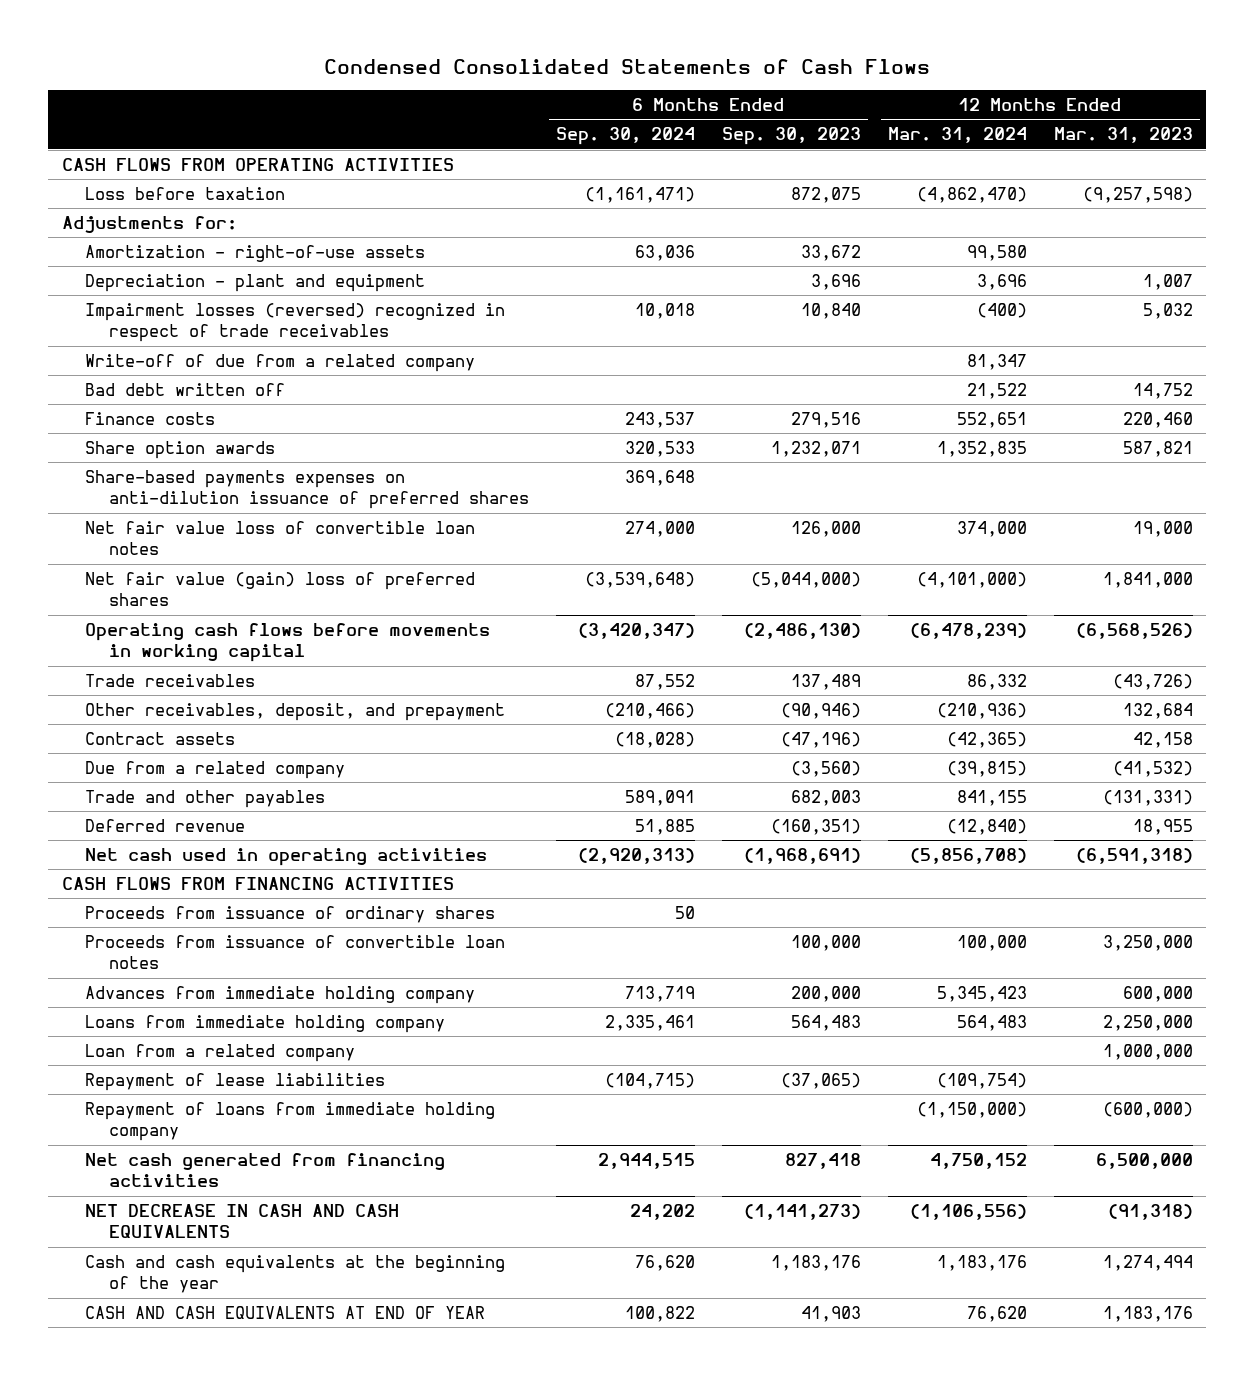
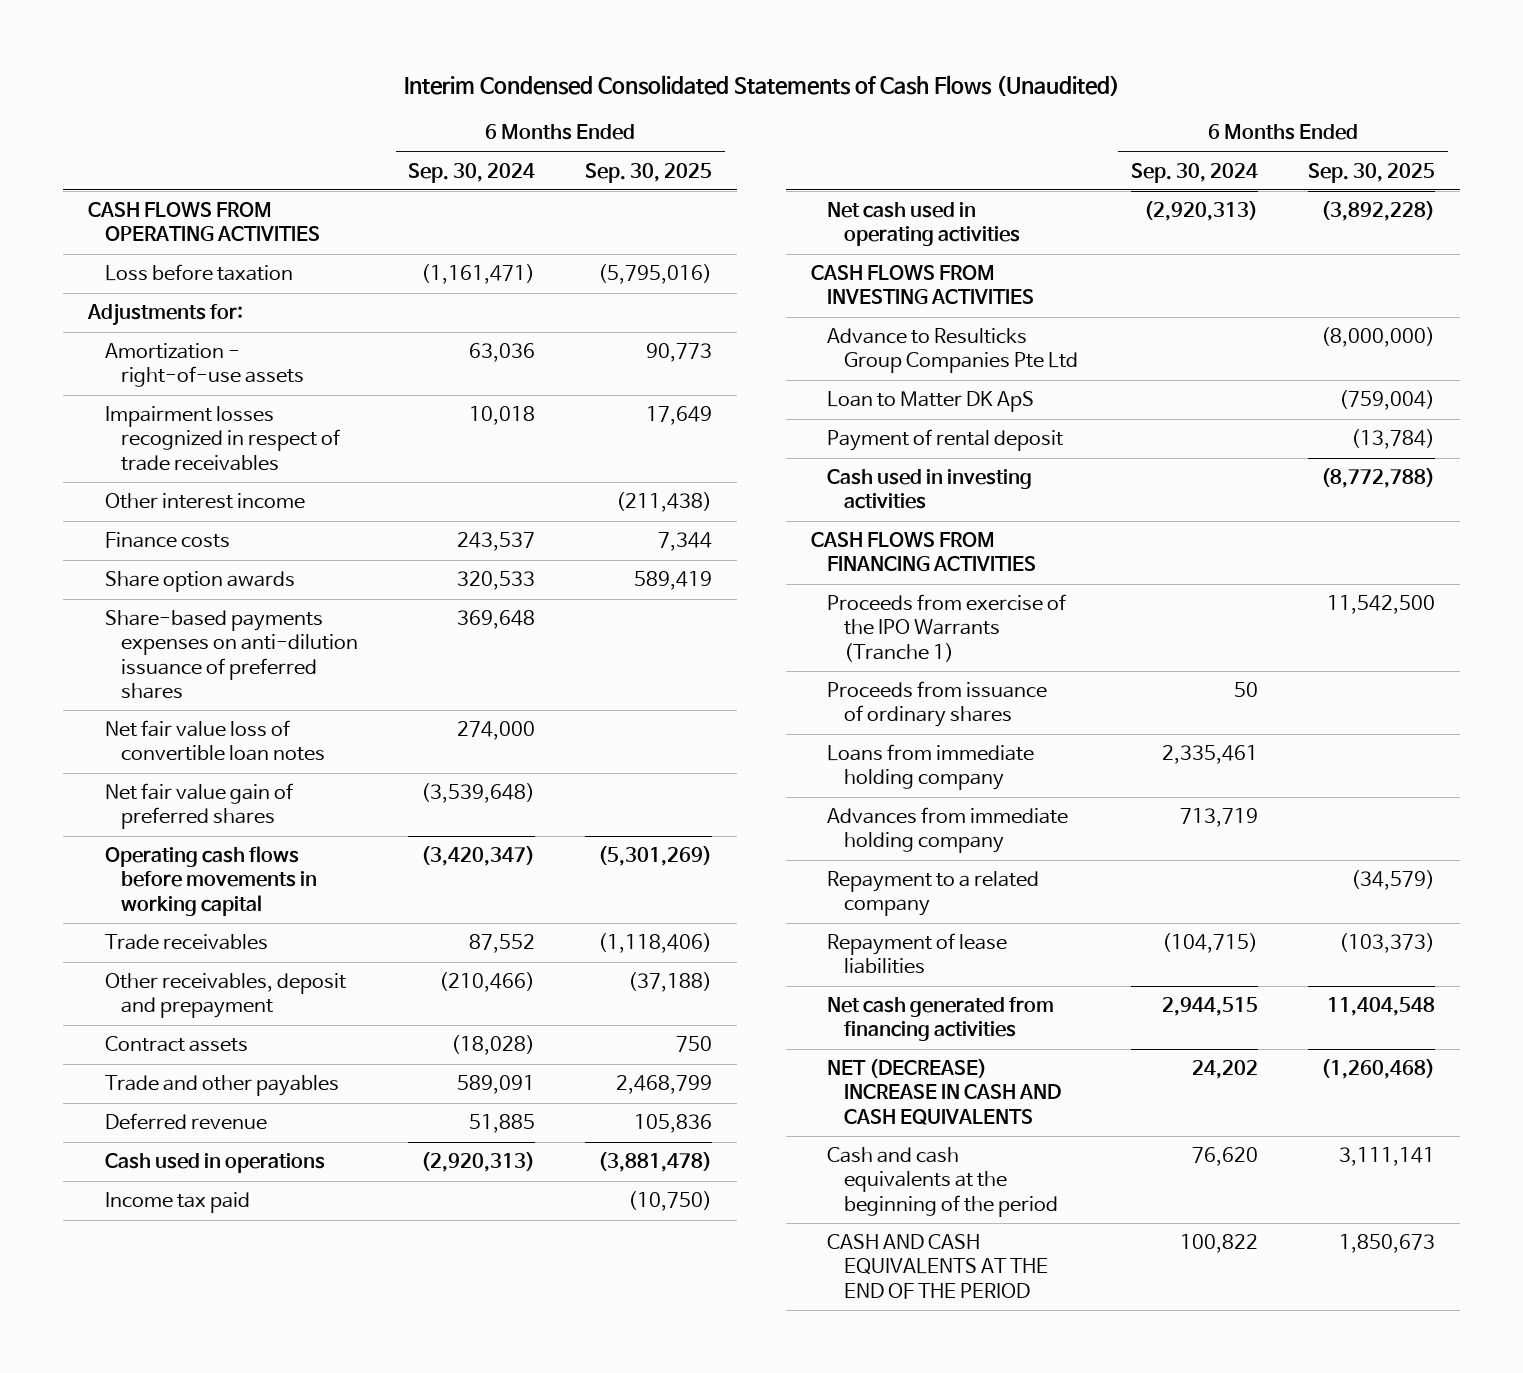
- Condensed Consolidated Statements of Cash Flows
+ Interim Condensed Consolidated Statements of Cash Flows (Unaudited)
- | 6 Months Ended Sep. 30, 2024 | 6 Months Ended Sep. 30, 2023 | 12 Months Ended Mar. 31, 2024 | 12 Months Ended Mar. 31, 2023
+ | 6 Months Ended Sep. 30, 2024 | 6 Months Ended Sep. 30, 2025
- Depreciation - plant and equipment | | 3,696 | 3,696 | 1,007
- Impairment losses (reversed) recognized in respect of trade receivables | 10,018 | 10,840 | (400) | 5,032
- Write-off of due from a related company | | | 81,347 |
- Bad debt written off | | | 21,522 | 14,752
+ Impairment losses recognized in respect of trade receivables | 10,018 | 17,649
+ Other interest income | | (211,438)
- Net fair value (gain) loss of preferred shares | (3,539,648) | (5,044,000) | (4,101,000) | 1,841,000
+ Net fair value gain of preferred shares | (3,539,648) |
- Other receivables, deposit, and prepayment | (210,466) | (90,946) | (210,936) | 132,684
+ Other receivables, deposit and prepayment | (210,466) | (37,188)
- Due from a related company | | (3,560) | (39,815) | (41,532)
+ Cash used in operations | (2,920,313) | (3,881,478)
+ Income tax paid | | (10,750)
+ CASH FLOWS FROM INVESTING ACTIVITIES
+ Advance to Resulticks Group Companies Pte Ltd | | (8,000,000)
+ Loan to Matter DK ApS | | (759,004)
+ Payment of rental deposit | | (13,784)
+ Cash used in investing activities | | (8,772,788)
+ Proceeds from exercise of the IPO Warrants (Tranche 1) | | 11,542,500
- Proceeds from issuance of convertible loan notes | | 100,000 | 100,000 | 3,250,000
- Loan from a related company | | | | 1,000,000
moved down: Advances from immediate holding company | 713,719 |
+ Repayment to a related company | | (34,579)
- Repayment of loans from immediate holding company | | | (1,150,000) | (600,000)
- NET DECREASE IN CASH AND CASH EQUIVALENTS | 24,202 | (1,141,273) | (1,106,556) | (91,318)
- Cash and cash equivalents at the beginning of the year | 76,620 | 1,183,176 | 1,183,176 | 1,274,494
- CASH AND CASH EQUIVALENTS AT END OF YEAR | 100,822 | 41,903 | 76,620 | 1,183,176
+ NET (DECREASE) INCREASE IN CASH AND CASH EQUIVALENTS | 24,202 | (1,260,468)
+ Cash and cash equivalents at the beginning of the period | 76,620 | 3,111,141
+ CASH AND CASH EQUIVALENTS AT THE END OF THE PERIOD | 100,822 | 1,850,673

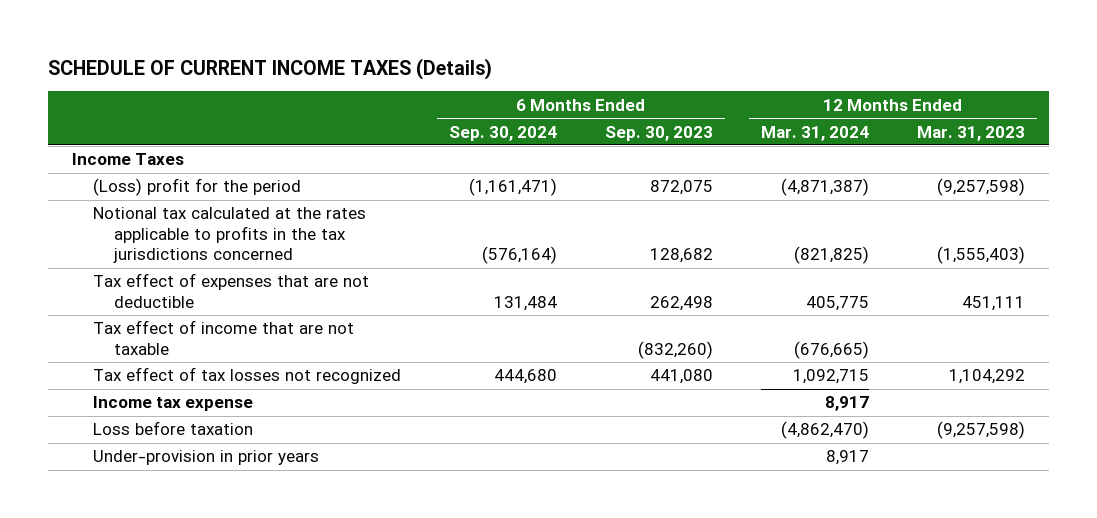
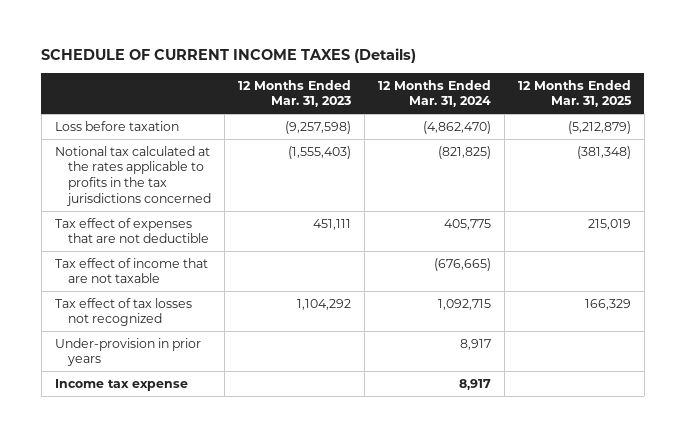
- | 6 Months Ended Sep. 30, 2024 | 6 Months Ended Sep. 30, 2023 | 12 Months Ended Mar. 31, 2024 | 12 Months Ended Mar. 31, 2023
+ | 12 Months Ended Mar. 31, 2023 | 12 Months Ended Mar. 31, 2024 | 12 Months Ended Mar. 31, 2025
- Income Taxes
- (Loss) profit for the period | (1,161,471) | 872,075 | (4,871,387) | (9,257,598)
moved up: Loss before taxation | (9,257,598) | (4,862,470) | (5,212,879)
moved down: Income tax expense | | 8,917 |

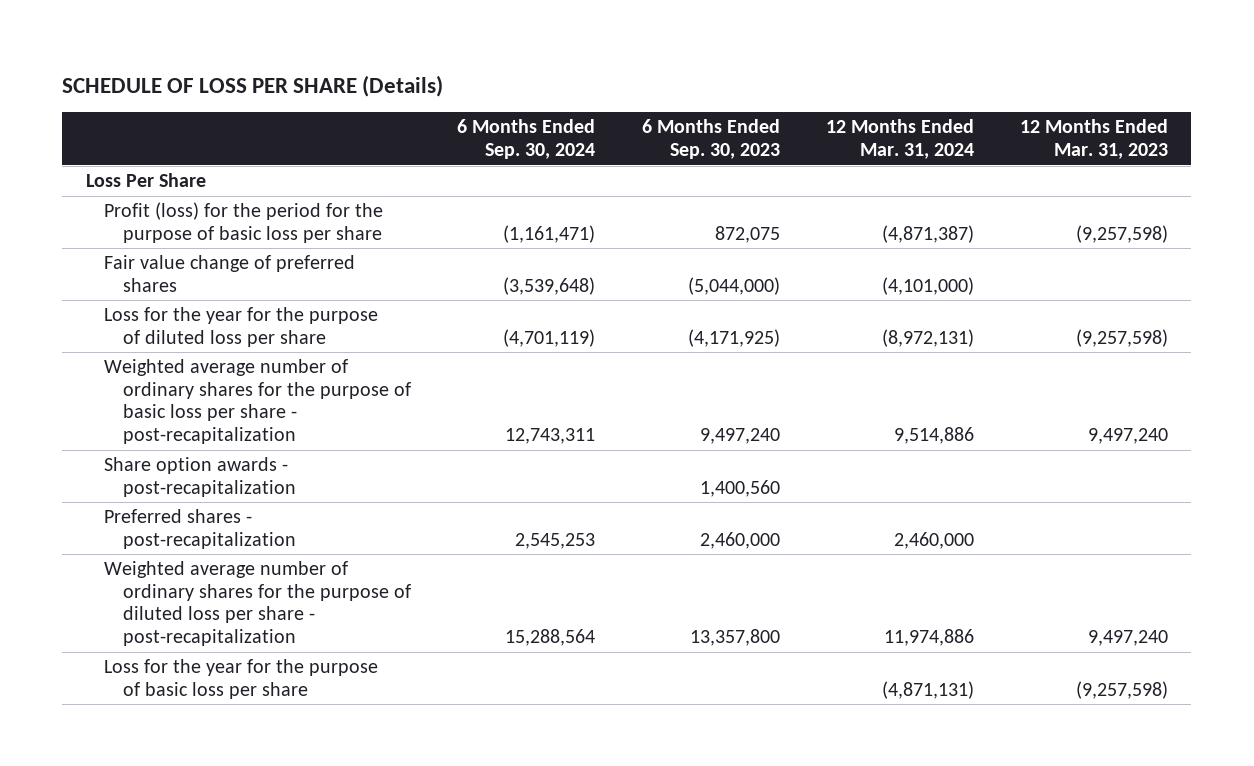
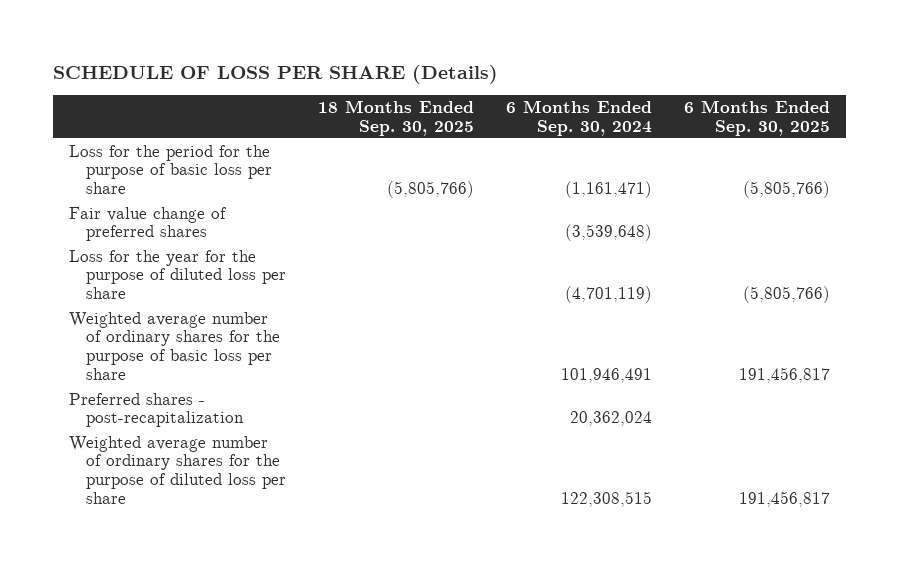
- | 6 Months Ended Sep. 30, 2024 | 6 Months Ended Sep. 30, 2023 | 12 Months Ended Mar. 31, 2024 | 12 Months Ended Mar. 31, 2023
+ | 18 Months Ended Sep. 30, 2025 | 6 Months Ended Sep. 30, 2024 | 6 Months Ended Sep. 30, 2025
- Loss Per Share
- Profit (loss) for the period for the purpose of basic loss per share | (1,161,471) | 872,075 | (4,871,387) | (9,257,598)
+ Loss for the period for the purpose of basic loss per share | (5,805,766) | (1,161,471) | (5,805,766)
- Weighted average number of ordinary shares for the purpose of basic loss per share - post-recapitalization | 12,743,311 | 9,497,240 | 9,514,886 | 9,497,240
- Share option awards - post-recapitalization | | 1,400,560 | |
- Preferred shares - post-recapitalization | 2,545,253 | 2,460,000 | 2,460,000 |
- Weighted average number of ordinary shares for the purpose of diluted loss per share - post-recapitalization | 15,288,564 | 13,357,800 | 11,974,886 | 9,497,240
- Loss for the year for the purpose of basic loss per share | | | (4,871,131) | (9,257,598)
+ Weighted average number of ordinary shares for the purpose of basic loss per share | | 101,946,491 | 191,456,817
+ Preferred shares - post-recapitalization | | 20,362,024 |
+ Weighted average number of ordinary shares for the purpose of diluted loss per share | | 122,308,515 | 191,456,817

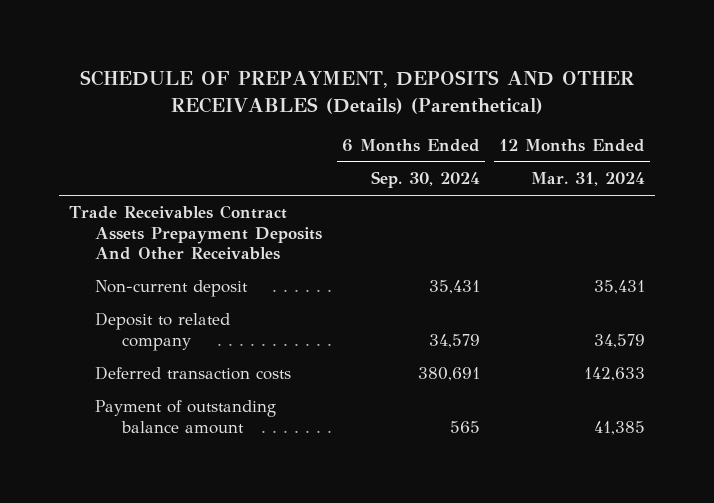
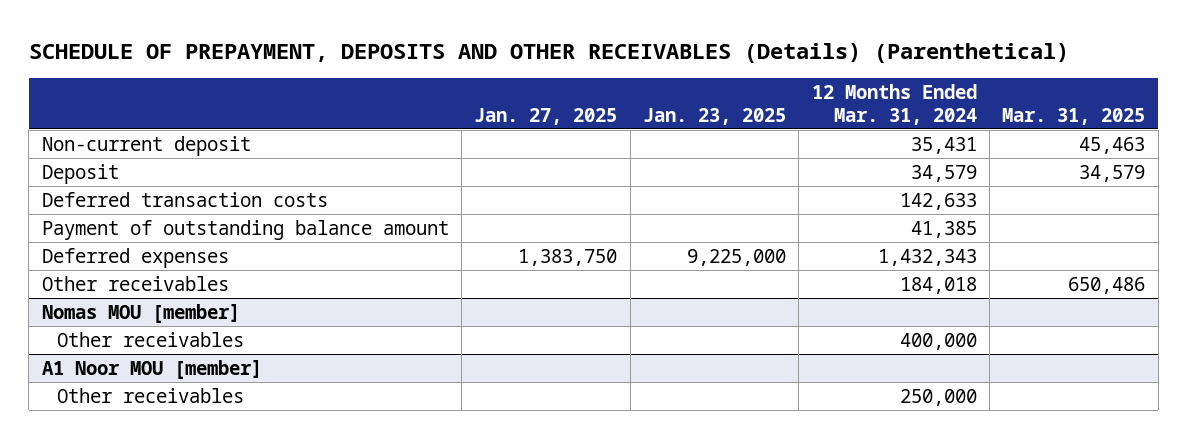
- | 6 Months Ended Sep. 30, 2024 | 12 Months Ended Mar. 31, 2024
+ | Jan. 27, 2025 | Jan. 23, 2025 | 12 Months Ended Mar. 31, 2024 | Mar. 31, 2025
- Trade Receivables Contract Assets Prepayment Deposits And Other Receivables
- Deposit to related company | 34,579 | 34,579
+ Deposit | | | 34,579 | 34,579
+ Deferred expenses | 1,383,750 | 9,225,000 | 1,432,343 |
+ Other receivables | | | 184,018 | 650,486
+ Nomas MOU [member]
+ Other receivables | | | 400,000 |
+ A1 Noor MOU [member]
+ Other receivables | | | 250,000 |

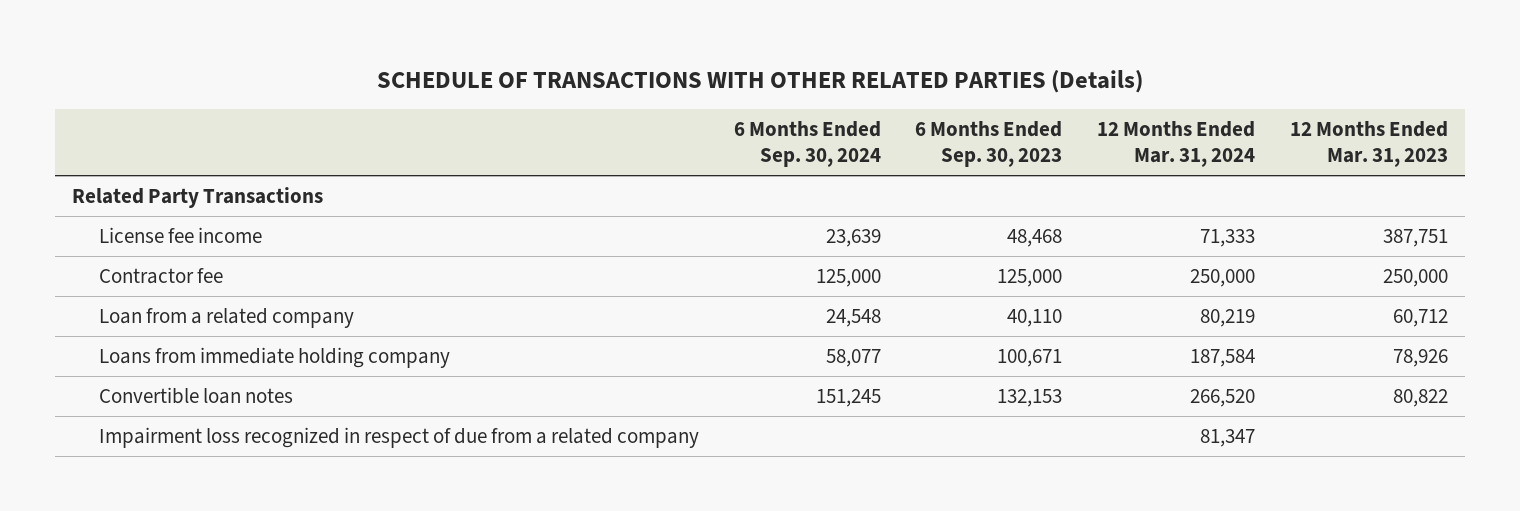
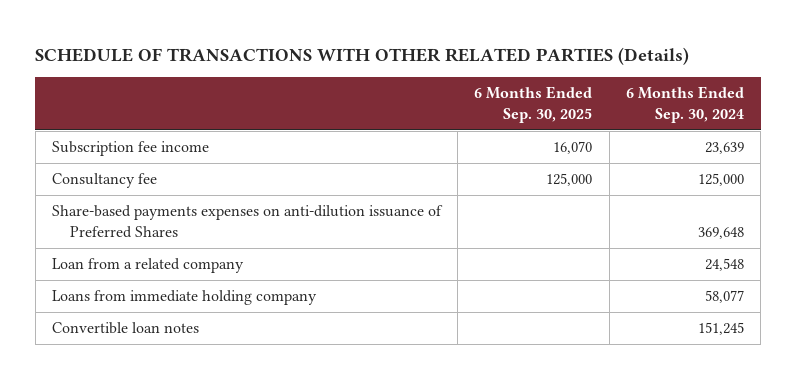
- | 6 Months Ended Sep. 30, 2024 | 6 Months Ended Sep. 30, 2023 | 12 Months Ended Mar. 31, 2024 | 12 Months Ended Mar. 31, 2023
+ | 6 Months Ended Sep. 30, 2025 | 6 Months Ended Sep. 30, 2024
- Related Party Transactions
- License fee income | 23,639 | 48,468 | 71,333 | 387,751
- Contractor fee | 125,000 | 125,000 | 250,000 | 250,000
+ Subscription fee income | 16,070 | 23,639
+ Consultancy fee | 125,000 | 125,000
+ Share-based payments expenses on anti-dilution issuance of Preferred Shares | | 369,648
- Impairment loss recognized in respect of due from a related company | | | 81,347 |

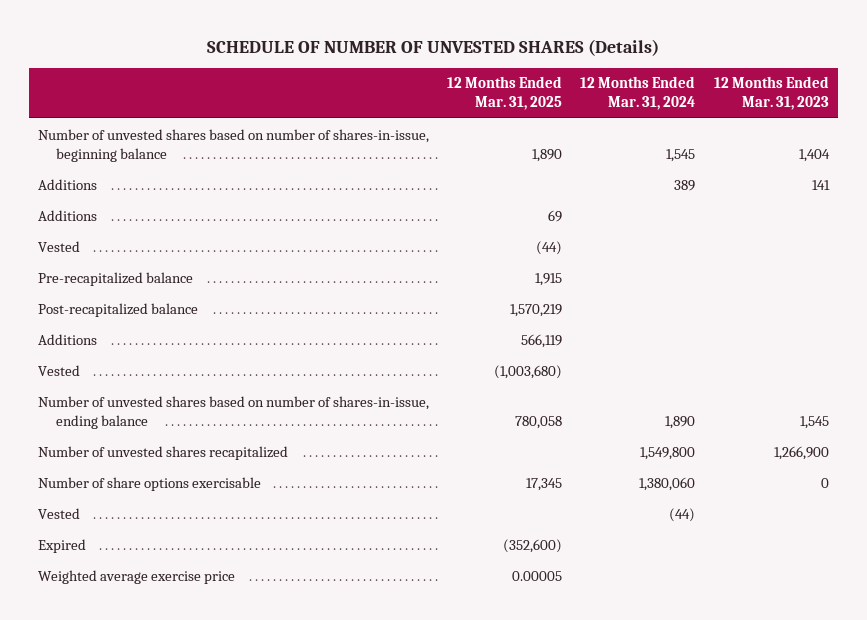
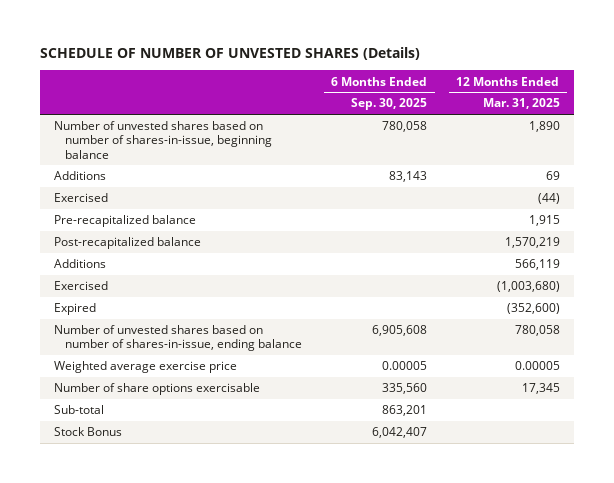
- | 12 Months Ended Mar. 31, 2025 | 12 Months Ended Mar. 31, 2024 | 12 Months Ended Mar. 31, 2023
+ | 6 Months Ended Sep. 30, 2025 | 12 Months Ended Mar. 31, 2025
- Additions | | 389 | 141
- Vested | (44) | |
+ Exercised | | (44)
- Vested | (1,003,680) | |
- Number of unvested shares recapitalized | | 1,549,800 | 1,266,900
- Vested | | (44) |
+ Exercised | | (1,003,680)
moved down: Number of unvested shares based on number of shares-in-issue, ending balance | 6,905,608 | 780,058
moved down: Number of share options exercisable | 335,560 | 17,345
+ Sub-total | 863,201 |
+ Stock Bonus | 6,042,407 |

